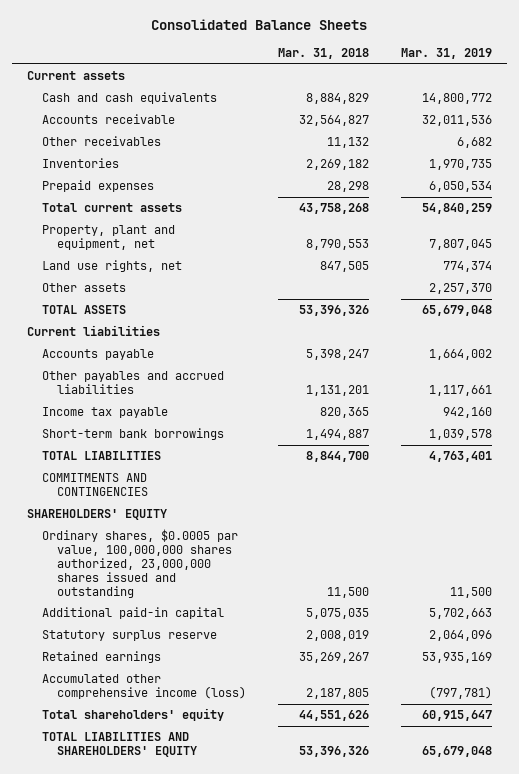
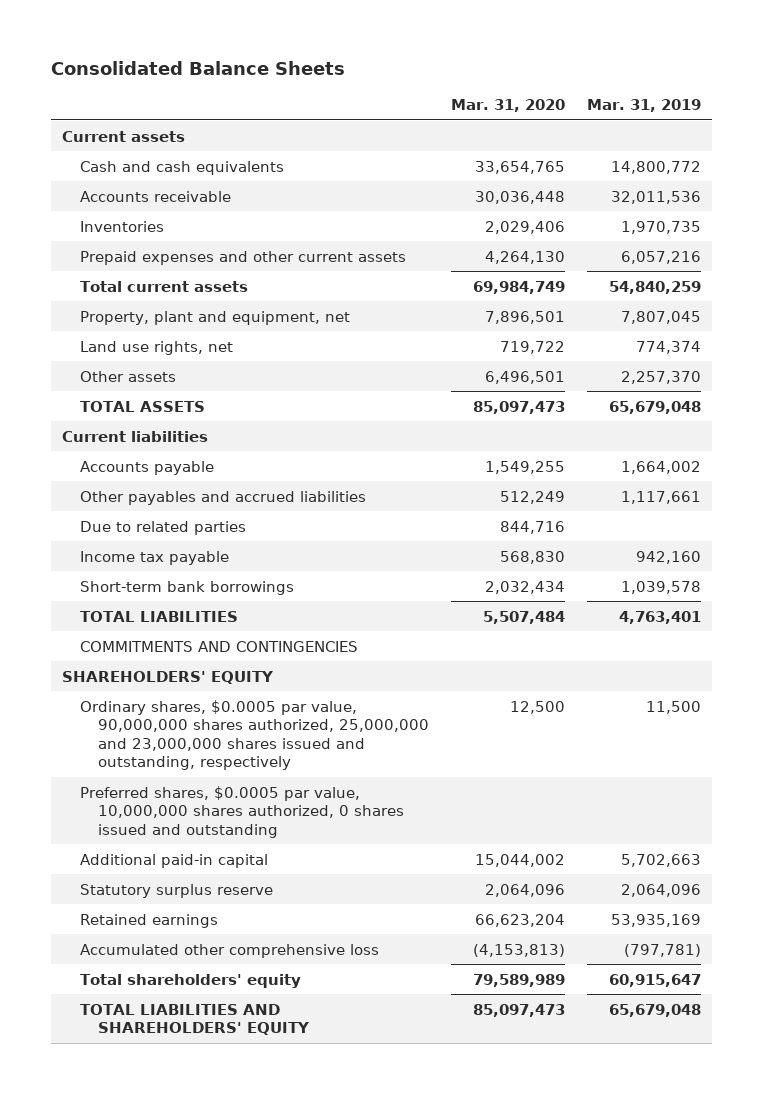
- | Mar. 31, 2018 | Mar. 31, 2019
+ | Mar. 31, 2020 | Mar. 31, 2019
- Other receivables | 11,132 | 6,682
- Prepaid expenses | 28,298 | 6,050,534
+ Prepaid expenses and other current assets | 4,264,130 | 6,057,216
+ Due to related parties | 844,716 |
- Ordinary shares, $0.0005 par value, 100,000,000 shares authorized, 23,000,000 shares issued and outstanding | 11,500 | 11,500
+ Ordinary shares, $0.0005 par value, 90,000,000 shares authorized, 25,000,000 and 23,000,000 shares issued and outstanding, respectively | 12,500 | 11,500
+ Preferred shares, $0.0005 par value, 10,000,000 shares authorized, 0 shares issued and outstanding
- Accumulated other comprehensive income (loss) | 2,187,805 | (797,781)
+ Accumulated other comprehensive loss | (4,153,813) | (797,781)

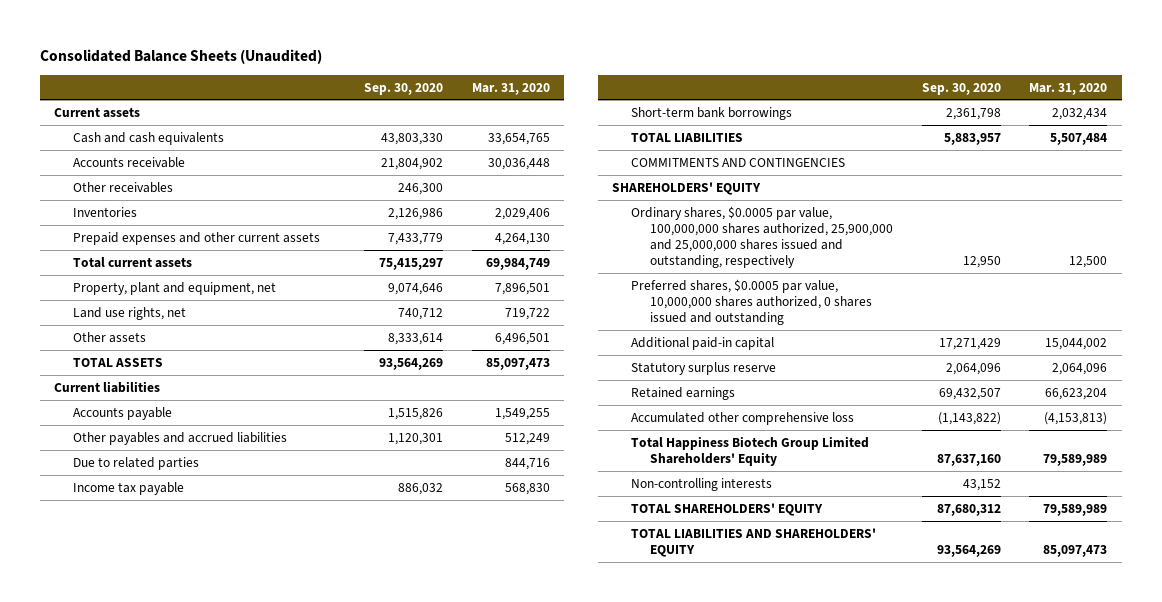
- Consolidated Balance Sheets
+ Consolidated Balance Sheets (Unaudited)
- | Mar. 31, 2020 | Mar. 31, 2019
+ | Sep. 30, 2020 | Mar. 31, 2020
+ Other receivables | 246,300 |
- Ordinary shares, $0.0005 par value, 90,000,000 shares authorized, 25,000,000 and 23,000,000 shares issued and outstanding, respectively | 12,500 | 11,500
+ Ordinary shares, $0.0005 par value, 100,000,000 shares authorized, 25,900,000 and 25,000,000 shares issued and outstanding, respectively | 12,950 | 12,500
- Total shareholders' equity | 79,589,989 | 60,915,647
+ Total Happiness Biotech Group Limited Shareholders' Equity | 87,637,160 | 79,589,989
+ Non-controlling interests | 43,152 |
+ TOTAL SHAREHOLDERS' EQUITY | 87,680,312 | 79,589,989

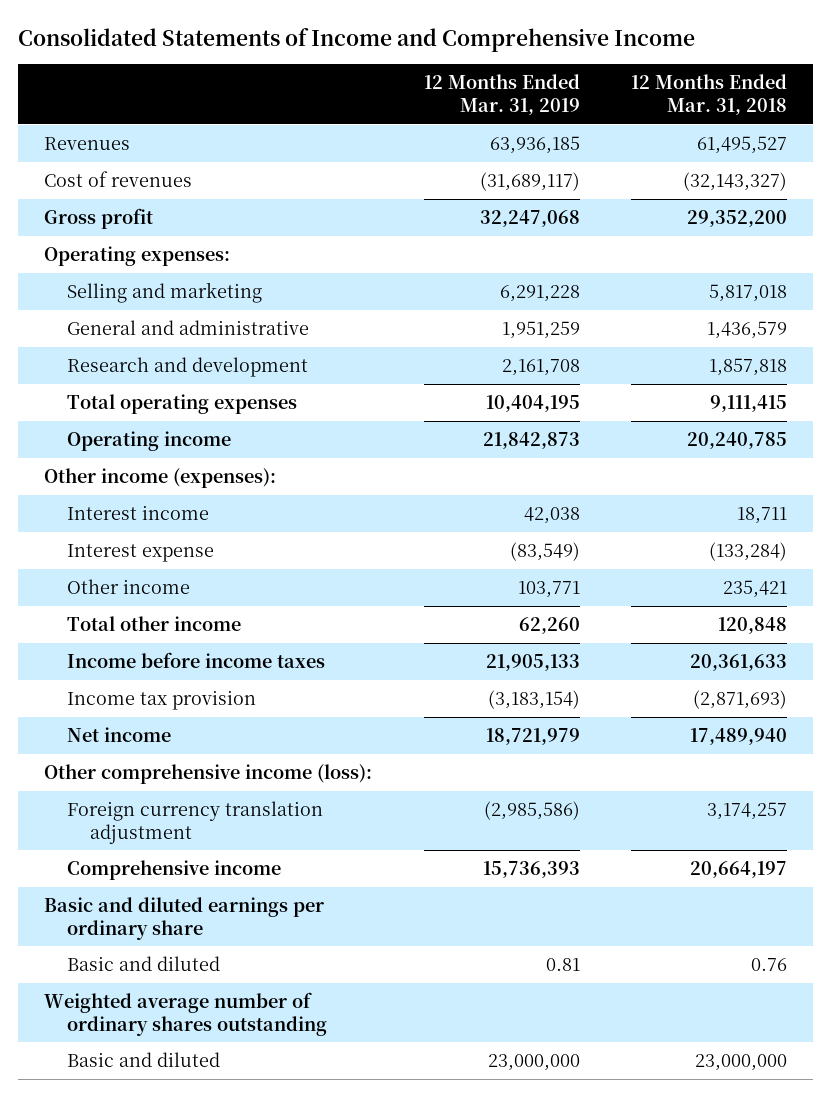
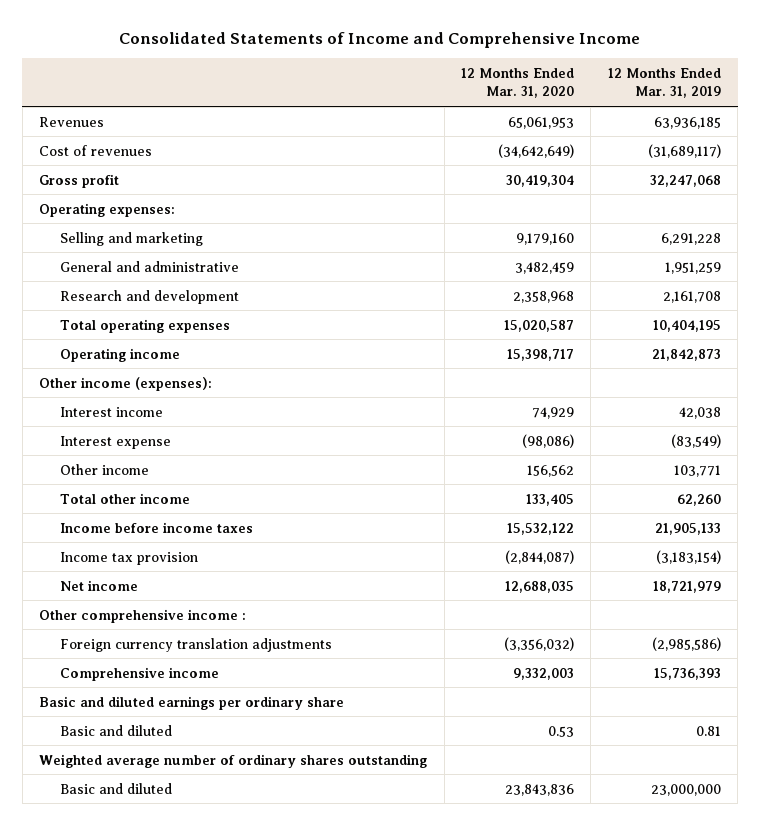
- | 12 Months Ended Mar. 31, 2019 | 12 Months Ended Mar. 31, 2018
+ | 12 Months Ended Mar. 31, 2020 | 12 Months Ended Mar. 31, 2019
- Other comprehensive income (loss):
- Foreign currency translation adjustment | (2,985,586) | 3,174,257
+ Other comprehensive income :
+ Foreign currency translation adjustments | (3,356,032) | (2,985,586)

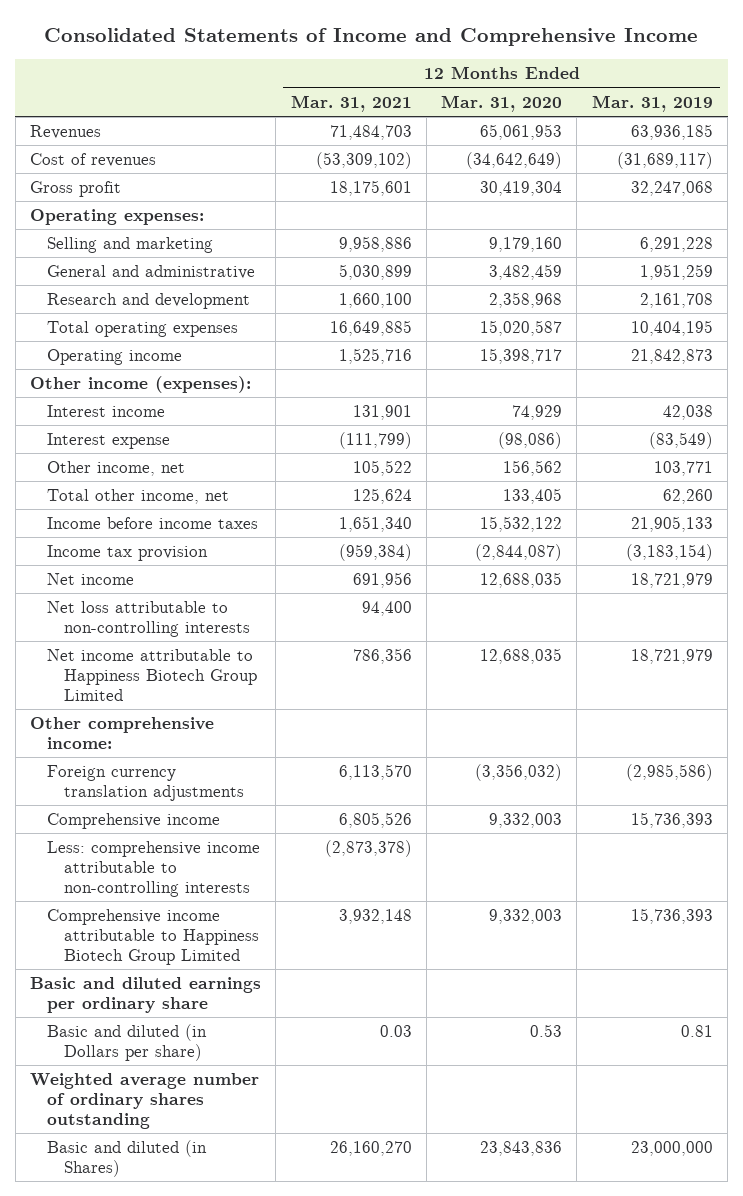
- | 12 Months Ended Mar. 31, 2020 | 12 Months Ended Mar. 31, 2019
+ | 12 Months Ended Mar. 31, 2021 | 12 Months Ended Mar. 31, 2020 | 12 Months Ended Mar. 31, 2019
- Other income | 156,562 | 103,771
- Total other income | 133,405 | 62,260
+ Other income, net | 105,522 | 156,562 | 103,771
+ Total other income, net | 125,624 | 133,405 | 62,260
- Other comprehensive income :
+ Net loss attributable to non-controlling interests | 94,400 | |
+ Net income attributable to Happiness Biotech Group Limited | 786,356 | 12,688,035 | 18,721,979
+ Other comprehensive income:
+ Less: comprehensive income attributable to non-controlling interests | (2,873,378) | |
+ Comprehensive income attributable to Happiness Biotech Group Limited | 3,932,148 | 9,332,003 | 15,736,393
- Basic and diluted | 0.53 | 0.81
+ Basic and diluted (in Dollars per share) | 0.03 | 0.53 | 0.81
- Basic and diluted | 23,843,836 | 23,000,000
+ Basic and diluted (in Shares) | 26,160,270 | 23,843,836 | 23,000,000

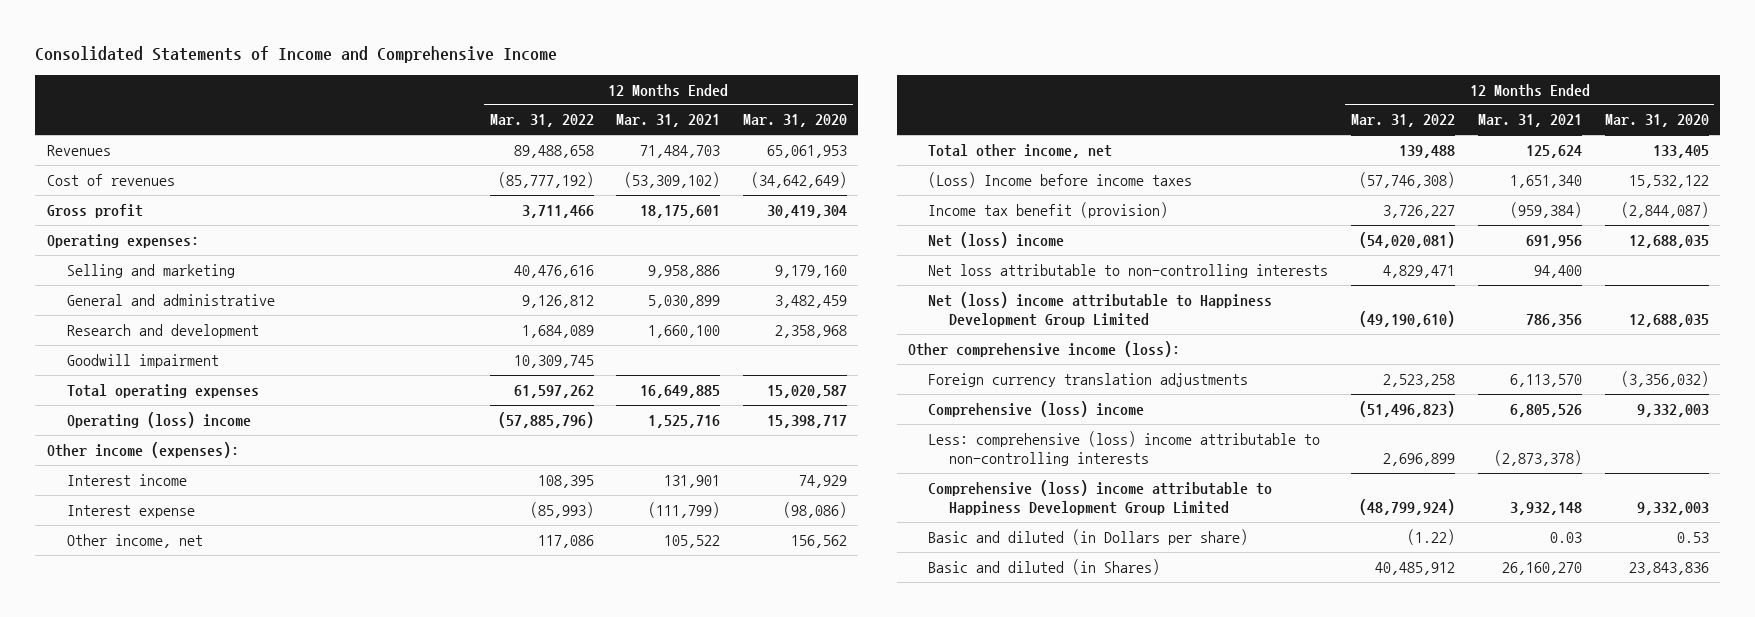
- | 12 Months Ended Mar. 31, 2021 | 12 Months Ended Mar. 31, 2020 | 12 Months Ended Mar. 31, 2019
+ | 12 Months Ended Mar. 31, 2022 | 12 Months Ended Mar. 31, 2021 | 12 Months Ended Mar. 31, 2020
+ Goodwill impairment | 10,309,745 | |
- Operating income | 1,525,716 | 15,398,717 | 21,842,873
+ Operating (loss) income | (57,885,796) | 1,525,716 | 15,398,717
- Income before income taxes | 1,651,340 | 15,532,122 | 21,905,133
- Income tax provision | (959,384) | (2,844,087) | (3,183,154)
- Net income | 691,956 | 12,688,035 | 18,721,979
+ (Loss) Income before income taxes | (57,746,308) | 1,651,340 | 15,532,122
+ Income tax benefit (provision) | 3,726,227 | (959,384) | (2,844,087)
+ Net (loss) income | (54,020,081) | 691,956 | 12,688,035
- Net income attributable to Happiness Biotech Group Limited | 786,356 | 12,688,035 | 18,721,979
- Other comprehensive income:
+ Net (loss) income attributable to Happiness Development Group Limited | (49,190,610) | 786,356 | 12,688,035
+ Other comprehensive income (loss):
- Comprehensive income | 6,805,526 | 9,332,003 | 15,736,393
- Less: comprehensive income attributable to non-controlling interests | (2,873,378) | |
- Comprehensive income attributable to Happiness Biotech Group Limited | 3,932,148 | 9,332,003 | 15,736,393
- Basic and diluted earnings per ordinary share
+ Comprehensive (loss) income | (51,496,823) | 6,805,526 | 9,332,003
+ Less: comprehensive (loss) income attributable to non-controlling interests | 2,696,899 | (2,873,378) |
+ Comprehensive (loss) income attributable to Happiness Development Group Limited | (48,799,924) | 3,932,148 | 9,332,003
- Weighted average number of ordinary shares outstanding

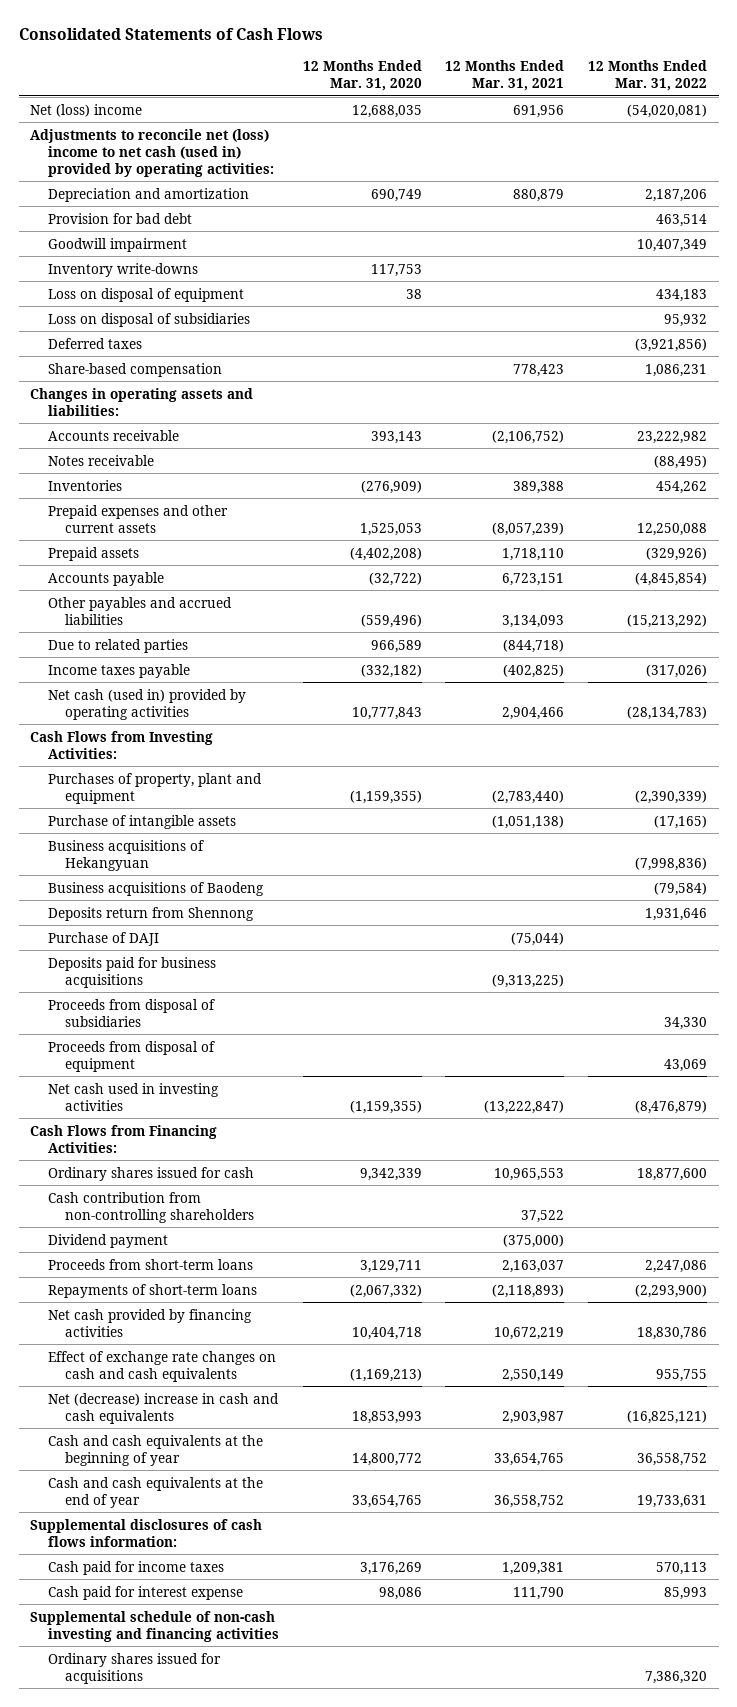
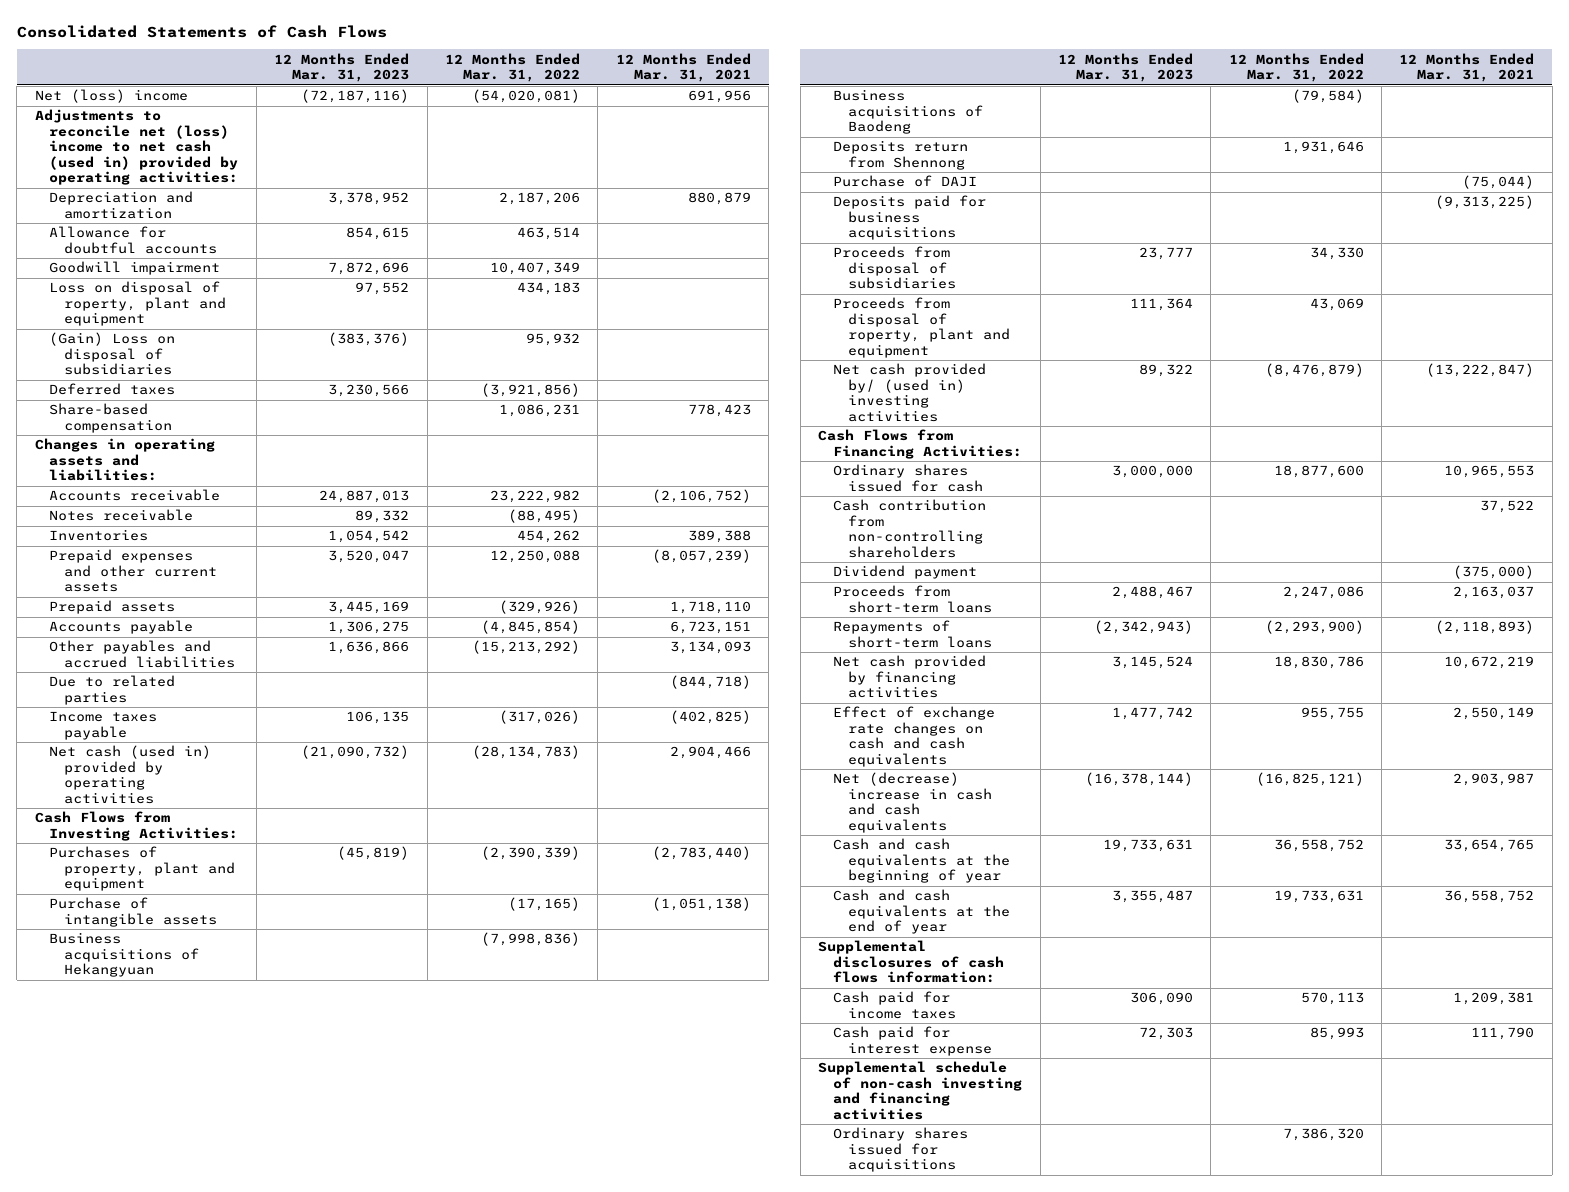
- | 12 Months Ended Mar. 31, 2020 | 12 Months Ended Mar. 31, 2021 | 12 Months Ended Mar. 31, 2022
+ | 12 Months Ended Mar. 31, 2023 | 12 Months Ended Mar. 31, 2022 | 12 Months Ended Mar. 31, 2021
- Provision for bad debt | | | 463,514
+ Allowance for doubtful accounts | 854,615 | 463,514 |
- Inventory write-downs | 117,753 | |
- Loss on disposal of equipment | 38 | | 434,183
- Loss on disposal of subsidiaries | | | 95,932
+ Loss on disposal of roperty, plant and equipment | 97,552 | 434,183 |
+ (Gain) Loss on disposal of subsidiaries | (383,376) | 95,932 |
- Proceeds from disposal of equipment | | | 43,069
- Net cash used in investing activities | (1,159,355) | (13,222,847) | (8,476,879)
+ Proceeds from disposal of roperty, plant and equipment | 111,364 | 43,069 |
+ Net cash provided by/ (used in) investing activities | 89,322 | (8,476,879) | (13,222,847)

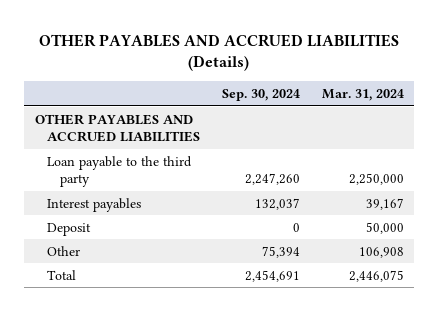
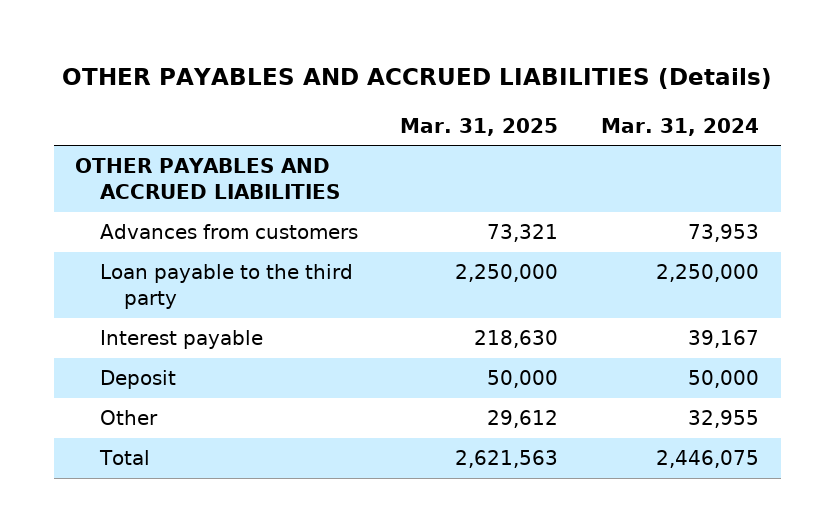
- | Sep. 30, 2024 | Mar. 31, 2024
+ | Mar. 31, 2025 | Mar. 31, 2024
+ Advances from customers | 73,321 | 73,953
- Interest payables | 132,037 | 39,167
+ Interest payable | 218,630 | 39,167
- Other | 75,394 | 106,908
+ Other | 29,612 | 32,955

